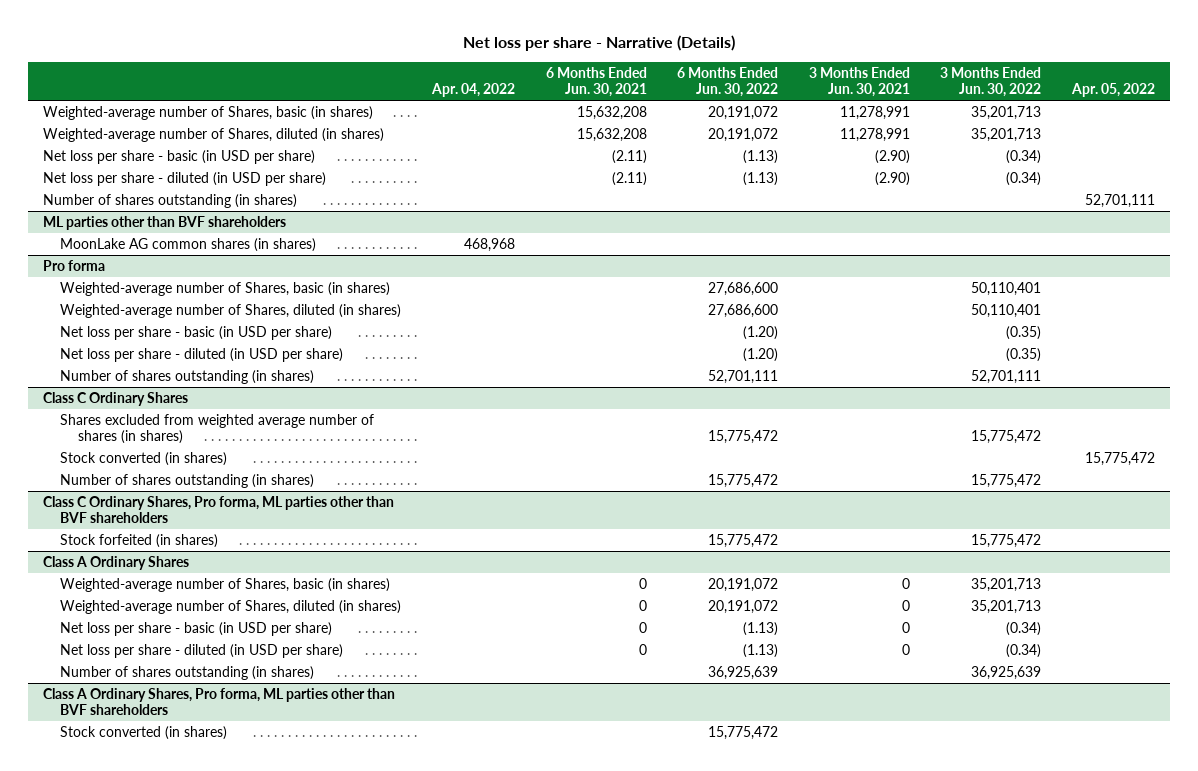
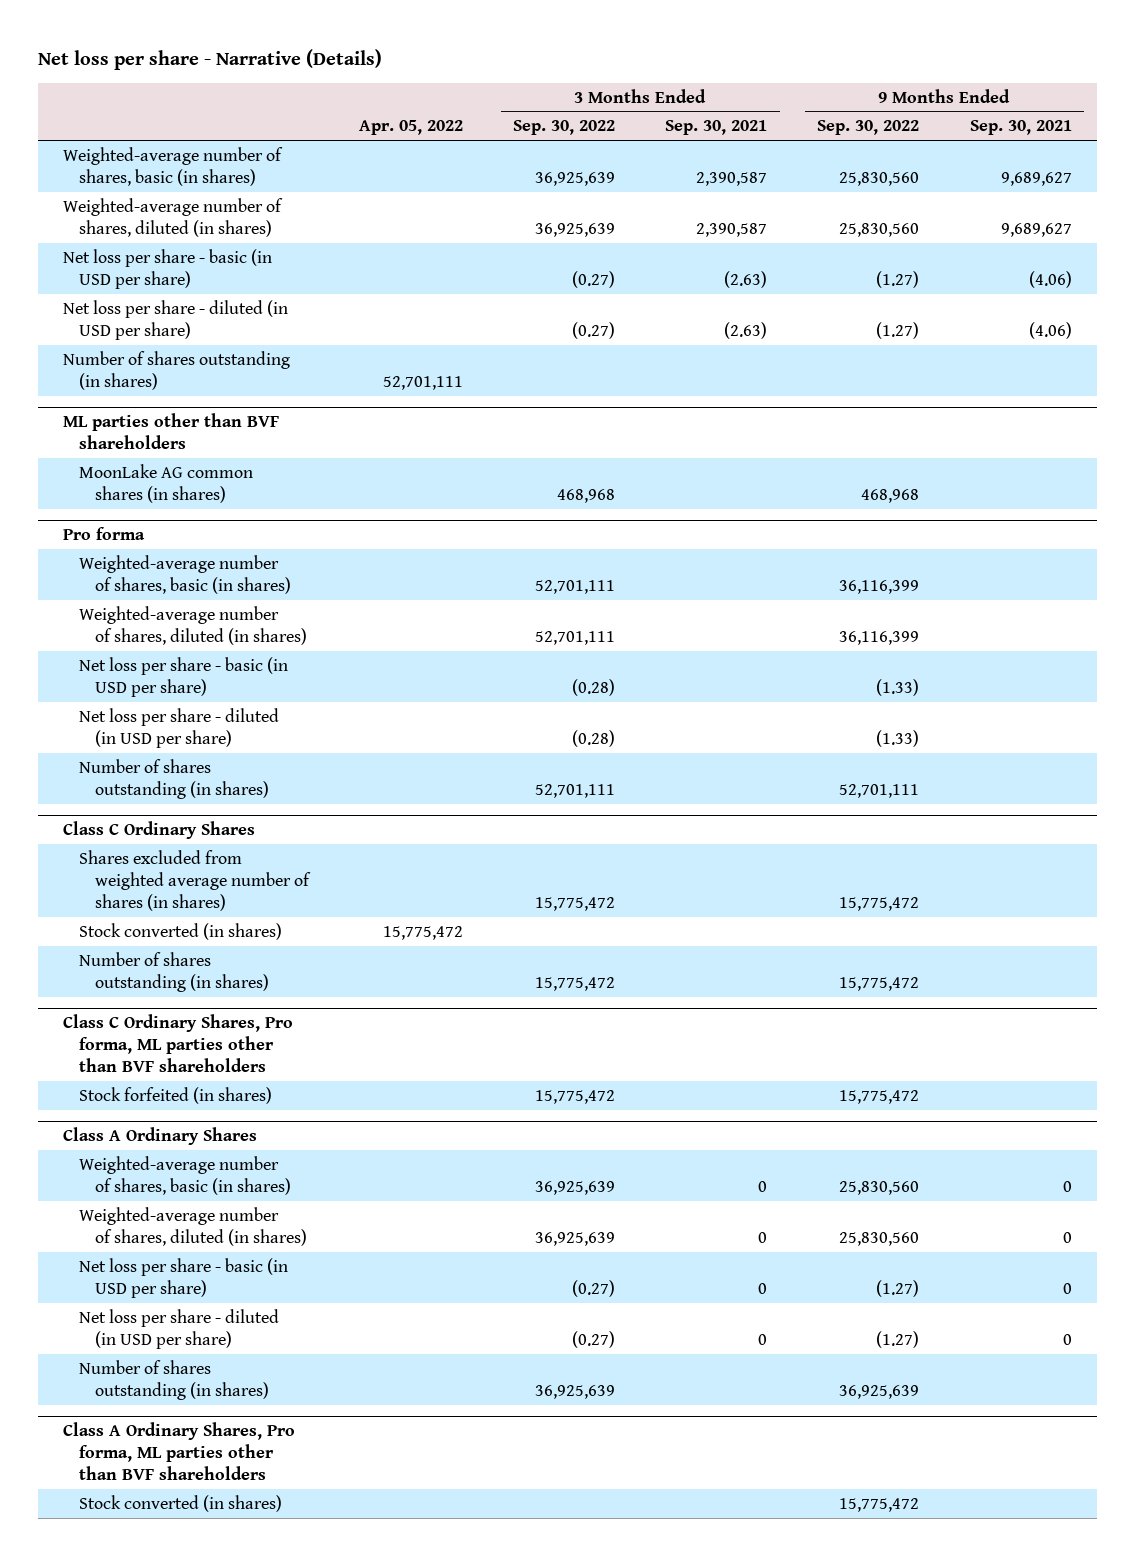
- | Apr. 04, 2022 | 6 Months Ended Jun. 30, 2021 | 6 Months Ended Jun. 30, 2022 | 3 Months Ended Jun. 30, 2021 | 3 Months Ended Jun. 30, 2022 | Apr. 05, 2022
+ | Apr. 05, 2022 | 3 Months Ended Sep. 30, 2022 | 3 Months Ended Sep. 30, 2021 | 9 Months Ended Sep. 30, 2022 | 9 Months Ended Sep. 30, 2021
- Weighted-average number of Shares, basic (in shares) | | 15,632,208 | 20,191,072 | 11,278,991 | 35,201,713 |
- Weighted-average number of Shares, diluted (in shares) | | 15,632,208 | 20,191,072 | 11,278,991 | 35,201,713 |
+ Weighted-average number of shares, basic (in shares) | | 36,925,639 | 2,390,587 | 25,830,560 | 9,689,627
+ Weighted-average number of shares, diluted (in shares) | | 36,925,639 | 2,390,587 | 25,830,560 | 9,689,627
@ Pro forma
- Weighted-average number of Shares, basic (in shares) | | | 27,686,600 | | 50,110,401 |
- Weighted-average number of Shares, diluted (in shares) | | | 27,686,600 | | 50,110,401 |
+ Weighted-average number of shares, basic (in shares) | | 52,701,111 | | 36,116,399 |
+ Weighted-average number of shares, diluted (in shares) | | 52,701,111 | | 36,116,399 |
@ Class A Ordinary Shares
- Weighted-average number of Shares, basic (in shares) | | 0 | 20,191,072 | 0 | 35,201,713 |
- Weighted-average number of Shares, diluted (in shares) | | 0 | 20,191,072 | 0 | 35,201,713 |
+ Weighted-average number of shares, basic (in shares) | | 36,925,639 | 0 | 25,830,560 | 0
+ Weighted-average number of shares, diluted (in shares) | | 36,925,639 | 0 | 25,830,560 | 0

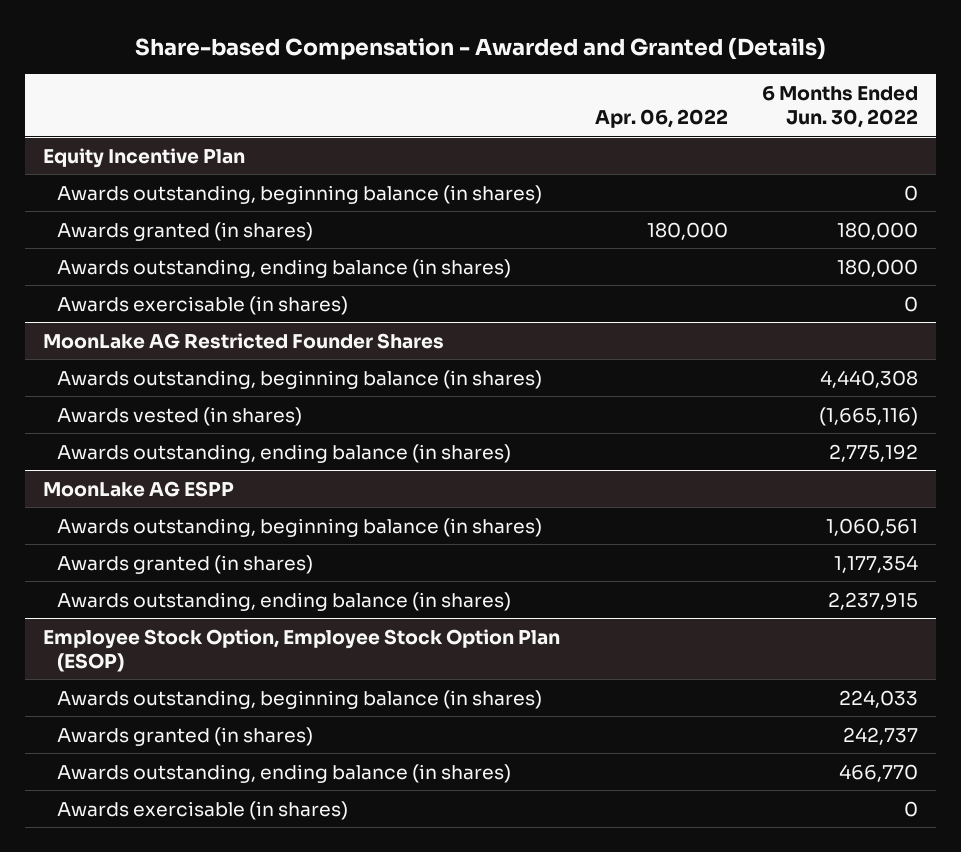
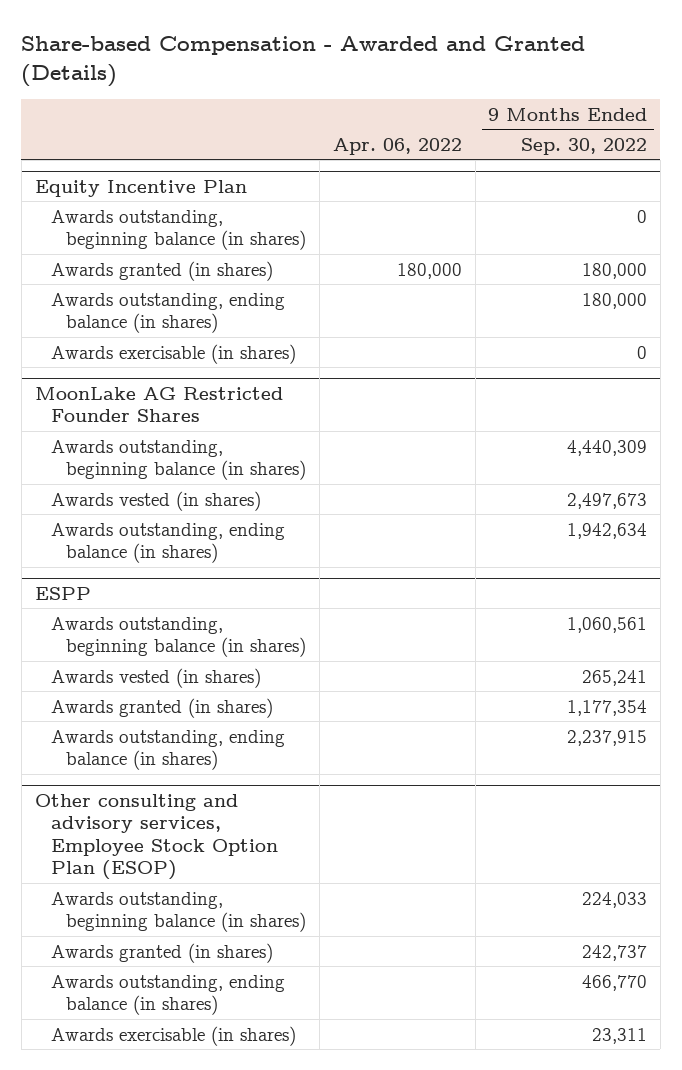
- | Apr. 06, 2022 | 6 Months Ended Jun. 30, 2022
+ | Apr. 06, 2022 | 9 Months Ended Sep. 30, 2022
- MoonLake AG ESPP
+ ESPP
+ Awards vested (in shares) | | 265,241
- Employee Stock Option, Employee Stock Option Plan (ESOP)
+ Other consulting and advisory services, Employee Stock Option Plan (ESOP)

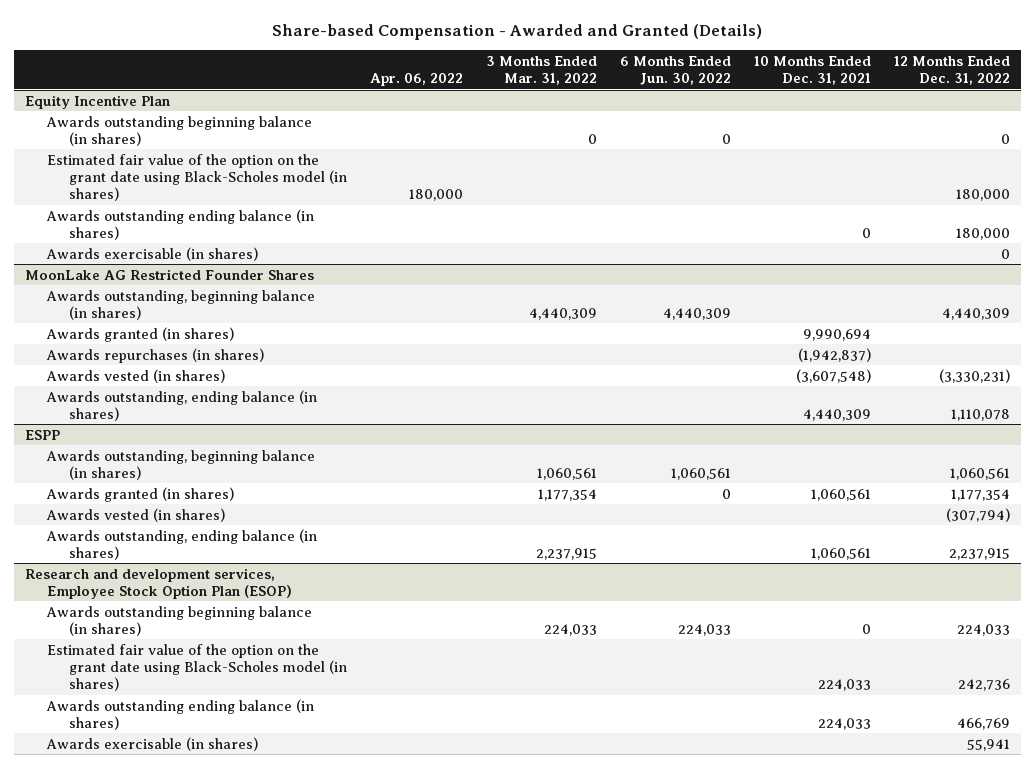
- | Apr. 06, 2022 | 9 Months Ended Sep. 30, 2022
+ | Apr. 06, 2022 | 3 Months Ended Mar. 31, 2022 | 6 Months Ended Jun. 30, 2022 | 10 Months Ended Dec. 31, 2021 | 12 Months Ended Dec. 31, 2022
@ Equity Incentive Plan
- Awards outstanding, beginning balance (in shares) | | 0
- Awards granted (in shares) | 180,000 | 180,000
- Awards outstanding, ending balance (in shares) | | 180,000
+ Awards outstanding beginning balance (in shares) | | 0 | 0 | | 0
+ Estimated fair value of the option on the grant date using Black-Scholes model (in shares) | 180,000 | | | | 180,000
+ Awards outstanding ending balance (in shares) | | | | 0 | 180,000
@ MoonLake AG Restricted Founder Shares
+ Awards granted (in shares) | | | | 9,990,694 |
+ Awards repurchases (in shares) | | | | (1,942,837) |
@ ESPP
moved down: Awards vested (in shares) | | | | | (307,794)
- Other consulting and advisory services, Employee Stock Option Plan (ESOP)
- Awards outstanding, beginning balance (in shares) | | 224,033
- Awards granted (in shares) | | 242,737
- Awards outstanding, ending balance (in shares) | | 466,770
+ Research and development services, Employee Stock Option Plan (ESOP)
+ Awards outstanding beginning balance (in shares) | | 224,033 | 224,033 | 0 | 224,033
+ Estimated fair value of the option on the grant date using Black-Scholes model (in shares) | | | | 224,033 | 242,736
+ Awards outstanding ending balance (in shares) | | | | 224,033 | 466,769

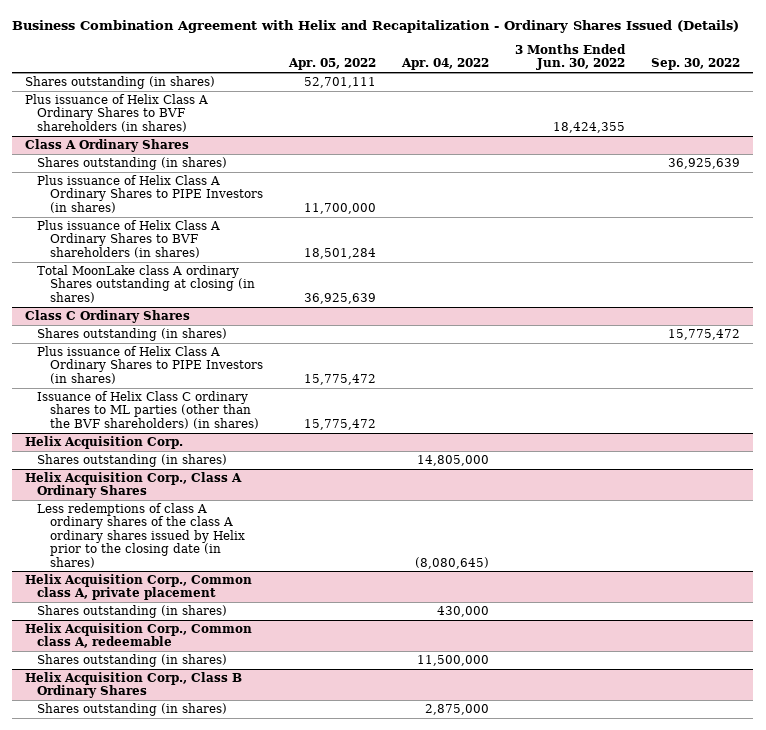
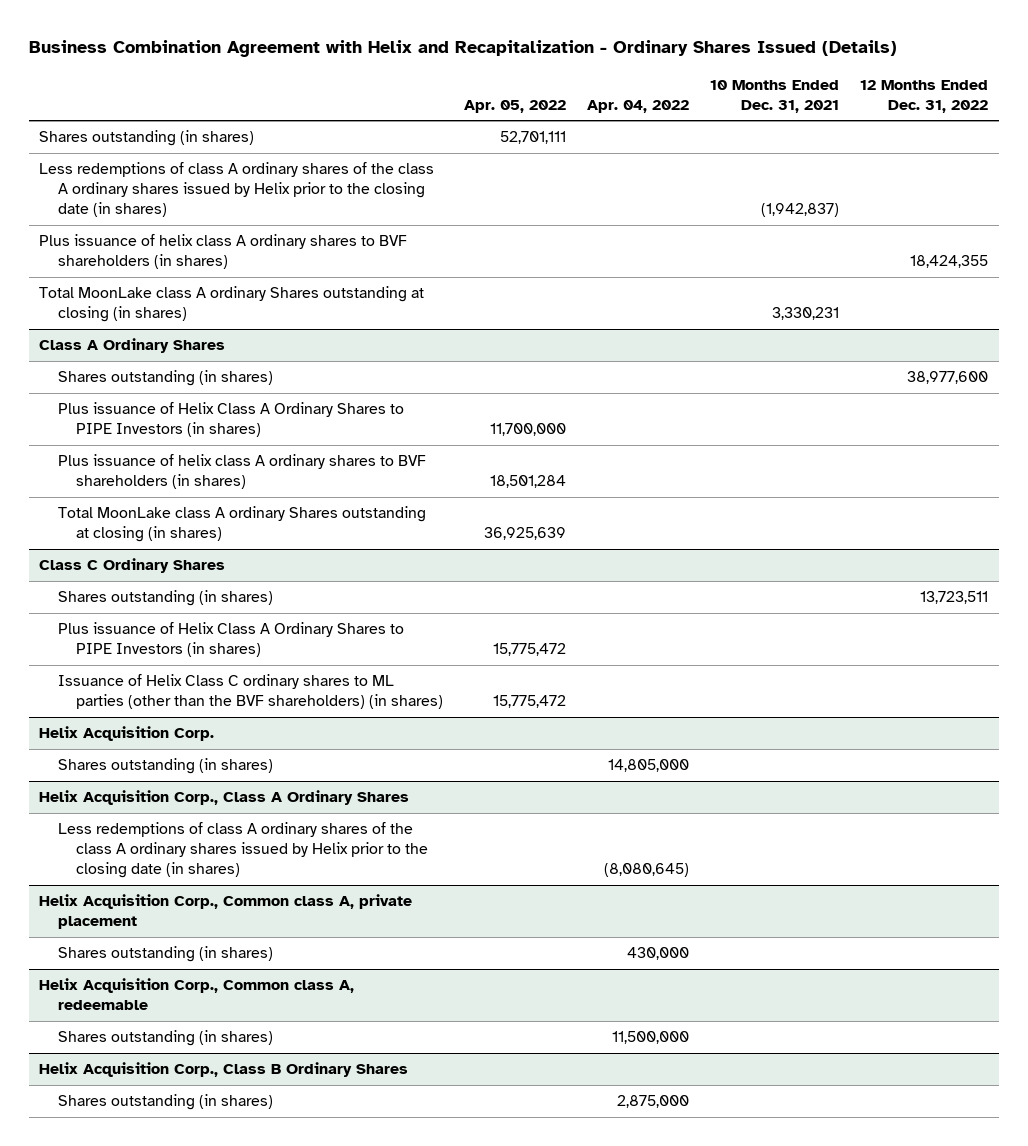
- | Apr. 05, 2022 | Apr. 04, 2022 | 3 Months Ended Jun. 30, 2022 | Sep. 30, 2022
+ | Apr. 05, 2022 | Apr. 04, 2022 | 10 Months Ended Dec. 31, 2021 | 12 Months Ended Dec. 31, 2022
- Plus issuance of Helix Class A Ordinary Shares to BVF shareholders (in shares) | | | 18,424,355 |
+ Less redemptions of class A ordinary shares of the class A ordinary shares issued by Helix prior to the closing date (in shares) | | | (1,942,837) |
+ Plus issuance of helix class A ordinary shares to BVF shareholders (in shares) | | | | 18,424,355
+ Total MoonLake class A ordinary Shares outstanding at closing (in shares) | | | 3,330,231 |
@ Class A Ordinary Shares
- Plus issuance of Helix Class A Ordinary Shares to BVF shareholders (in shares) | 18,501,284 | | |
+ Plus issuance of helix class A ordinary shares to BVF shareholders (in shares) | 18,501,284 | | |

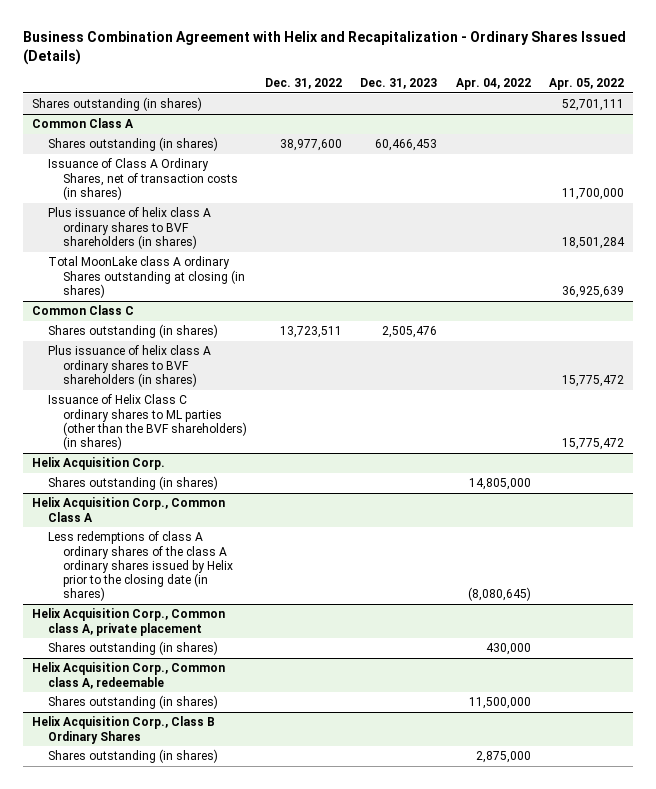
- | Apr. 05, 2022 | Apr. 04, 2022 | 10 Months Ended Dec. 31, 2021 | 12 Months Ended Dec. 31, 2022
+ | Dec. 31, 2022 | Dec. 31, 2023 | Apr. 04, 2022 | Apr. 05, 2022
- Less redemptions of class A ordinary shares of the class A ordinary shares issued by Helix prior to the closing date (in shares) | | | (1,942,837) |
- Plus issuance of helix class A ordinary shares to BVF shareholders (in shares) | | | | 18,424,355
- Total MoonLake class A ordinary Shares outstanding at closing (in shares) | | | 3,330,231 |
- Class A Ordinary Shares
+ Common Class A
- Plus issuance of Helix Class A Ordinary Shares to PIPE Investors (in shares) | 11,700,000 | | |
+ Issuance of Class A Ordinary Shares, net of transaction costs (in shares) | | | | 11,700,000
- Class C Ordinary Shares
+ Common Class C
- Plus issuance of Helix Class A Ordinary Shares to PIPE Investors (in shares) | 15,775,472 | | |
+ Plus issuance of helix class A ordinary shares to BVF shareholders (in shares) | | | | 15,775,472
- Helix Acquisition Corp., Class A Ordinary Shares
+ Helix Acquisition Corp., Common Class A

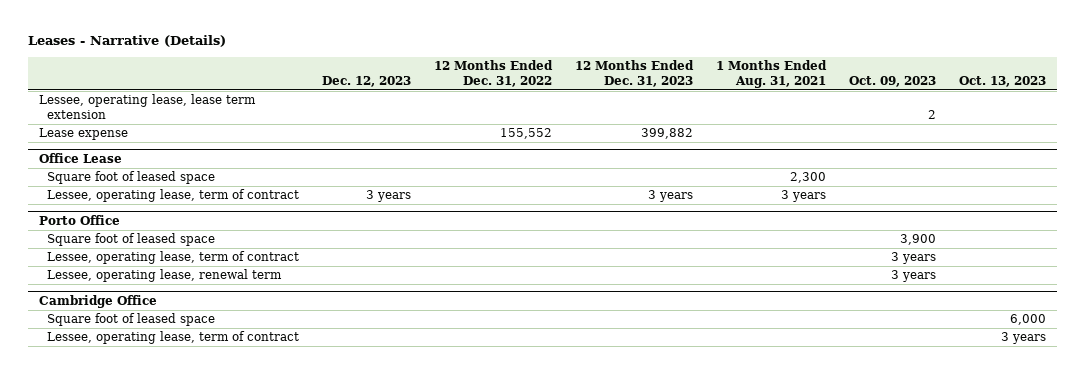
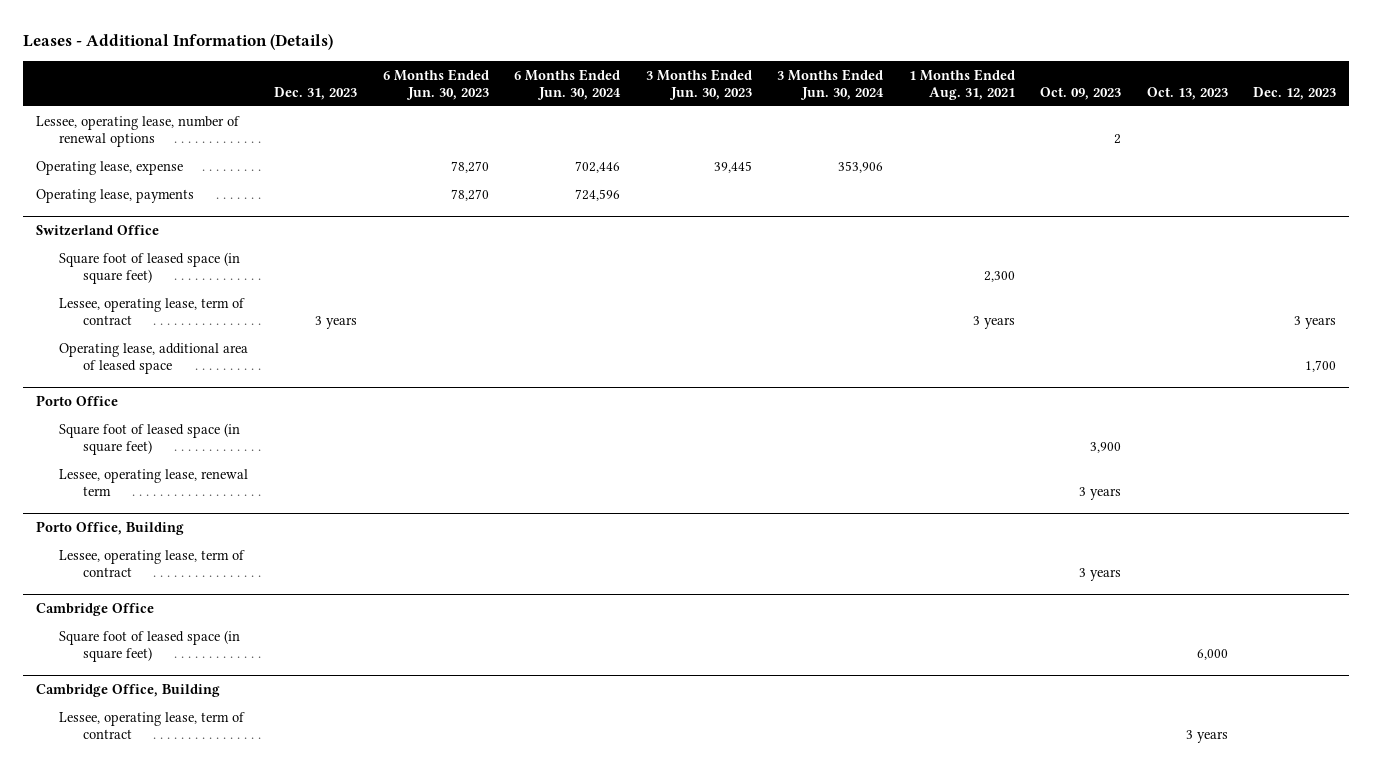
- Leases - Narrative (Details)
+ Leases - Additional Information (Details)
- | Dec. 12, 2023 | 12 Months Ended Dec. 31, 2022 | 12 Months Ended Dec. 31, 2023 | 1 Months Ended Aug. 31, 2021 | Oct. 09, 2023 | Oct. 13, 2023
+ | Dec. 31, 2023 | 6 Months Ended Jun. 30, 2023 | 6 Months Ended Jun. 30, 2024 | 3 Months Ended Jun. 30, 2023 | 3 Months Ended Jun. 30, 2024 | 1 Months Ended Aug. 31, 2021 | Oct. 09, 2023 | Oct. 13, 2023 | Dec. 12, 2023
- Lessee, operating lease, lease term extension | | | | | 2 |
- Lease expense | | 155,552 | 399,882 | | |
- Office Lease
- Square foot of leased space | | | | 2,300 | |
+ Lessee, operating lease, number of renewal options | | | | | | | 2 | |
+ Operating lease, expense | | 78,270 | 702,446 | 39,445 | 353,906 | | | |
+ Operating lease, payments | | 78,270 | 724,596 | | | | | |
+ Switzerland Office
+ Square foot of leased space (in square feet) | | | | | | 2,300 | | |
+ Operating lease, additional area of leased space | | | | | | | | | 1,700
@ Porto Office
- Square foot of leased space | | | | | 3,900 |
- Lessee, operating lease, term of contract | | | | | 3 years |
+ Square foot of leased space (in square feet) | | | | | | | 3,900 | |
+ Porto Office, Building
+ Lessee, operating lease, term of contract | | | | | | | 3 years | |
@ Cambridge Office
- Square foot of leased space | | | | | | 6,000
- Lessee, operating lease, term of contract | | | | | | 3 years
+ Square foot of leased space (in square feet) | | | | | | | | 6,000 |
+ Cambridge Office, Building
+ Lessee, operating lease, term of contract | | | | | | | | 3 years |

